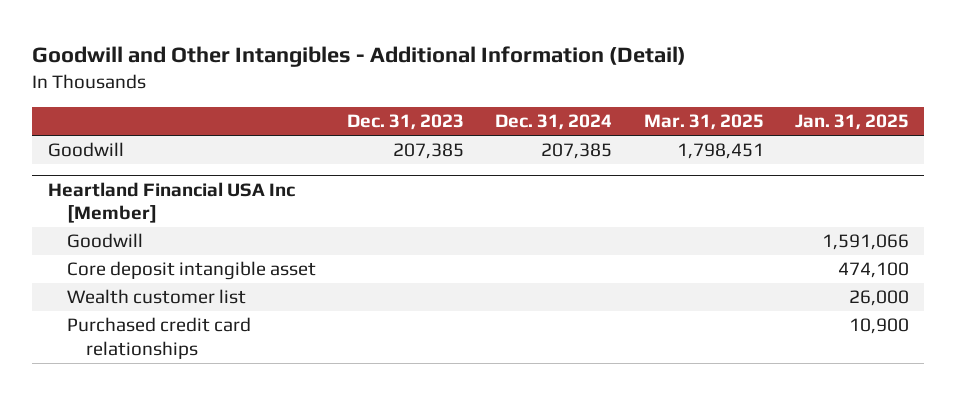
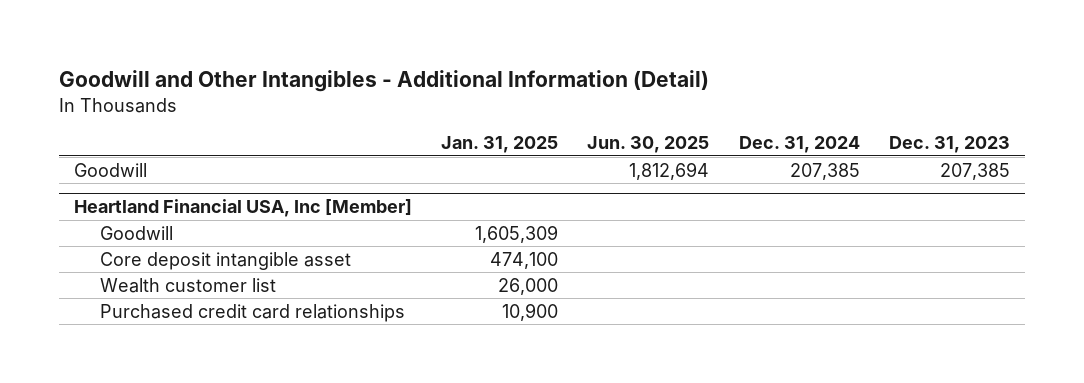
- | Dec. 31, 2023 | Dec. 31, 2024 | Mar. 31, 2025 | Jan. 31, 2025
+ | Jan. 31, 2025 | Jun. 30, 2025 | Dec. 31, 2024 | Dec. 31, 2023
- Heartland Financial USA Inc [Member]
- Goodwill | | | | 1,591,066
+ Heartland Financial USA, Inc [Member]
+ Goodwill | 1,605,309 | | |

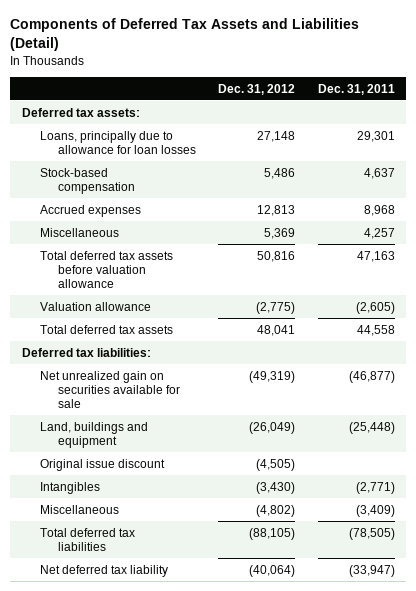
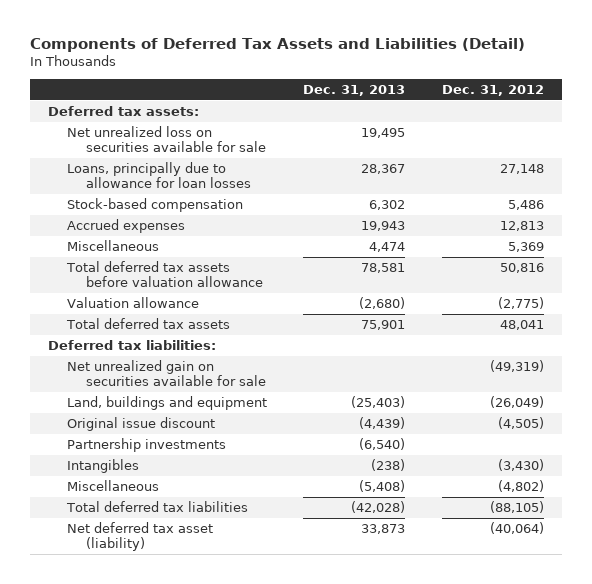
- | Dec. 31, 2012 | Dec. 31, 2011
+ | Dec. 31, 2013 | Dec. 31, 2012
+ Net unrealized loss on securities available for sale | 19,495 |
+ Partnership investments | (6,540) |
- Net deferred tax liability | (40,064) | (33,947)
+ Net deferred tax asset (liability) | 33,873 | (40,064)

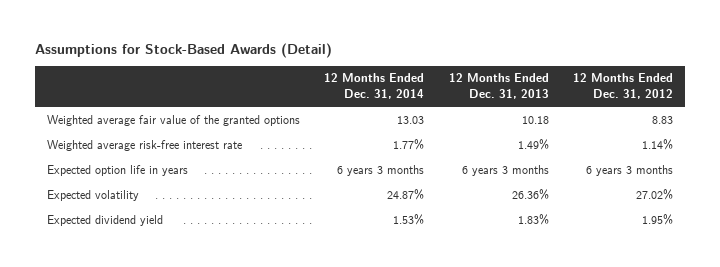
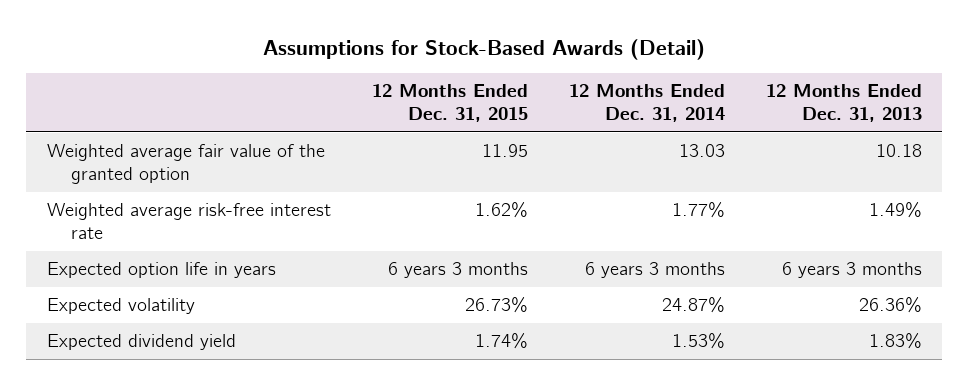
- | 12 Months Ended Dec. 31, 2014 | 12 Months Ended Dec. 31, 2013 | 12 Months Ended Dec. 31, 2012
+ | 12 Months Ended Dec. 31, 2015 | 12 Months Ended Dec. 31, 2014 | 12 Months Ended Dec. 31, 2013
- Weighted average fair value of the granted options | 13.03 | 10.18 | 8.83
+ Weighted average fair value of the granted option | 11.95 | 13.03 | 10.18

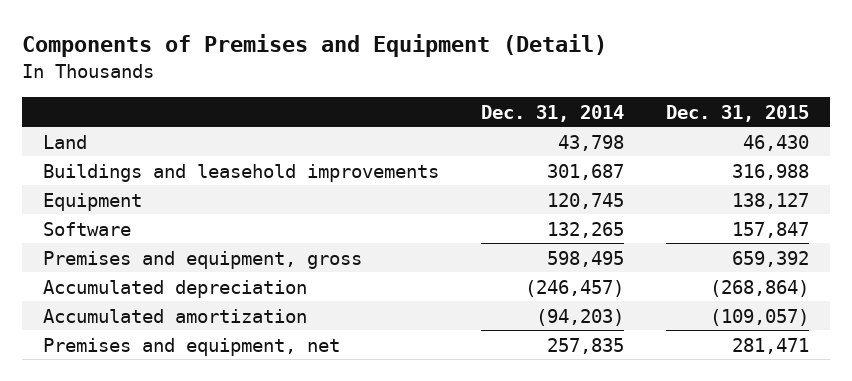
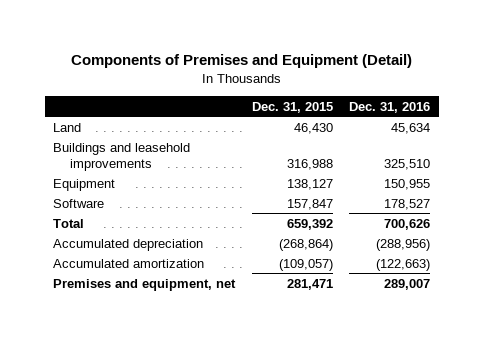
- | Dec. 31, 2014 | Dec. 31, 2015
+ | Dec. 31, 2015 | Dec. 31, 2016
- Premises and equipment, gross | 598,495 | 659,392
+ Total | 659,392 | 700,626

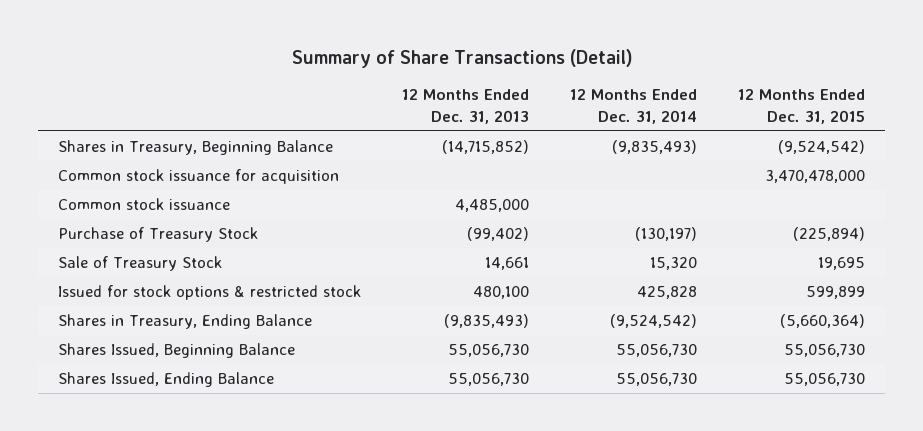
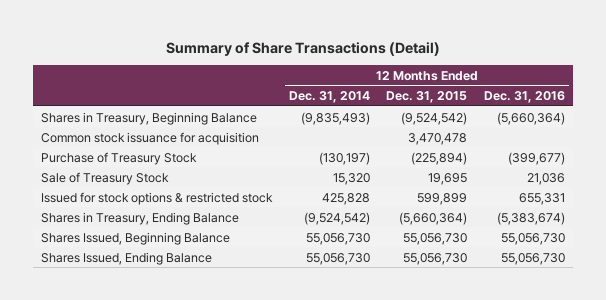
- | 12 Months Ended Dec. 31, 2013 | 12 Months Ended Dec. 31, 2014 | 12 Months Ended Dec. 31, 2015
+ | 12 Months Ended Dec. 31, 2014 | 12 Months Ended Dec. 31, 2015 | 12 Months Ended Dec. 31, 2016
- Common stock issuance for acquisition | | | 3,470,478,000
- Common stock issuance | 4,485,000 | |
+ Common stock issuance for acquisition | | 3,470,478 |

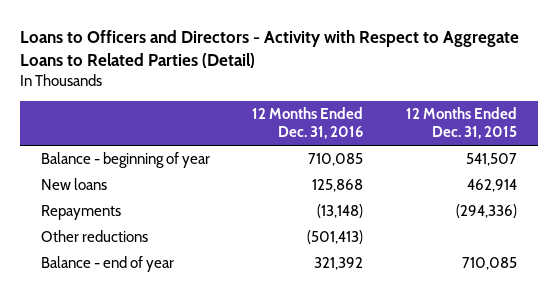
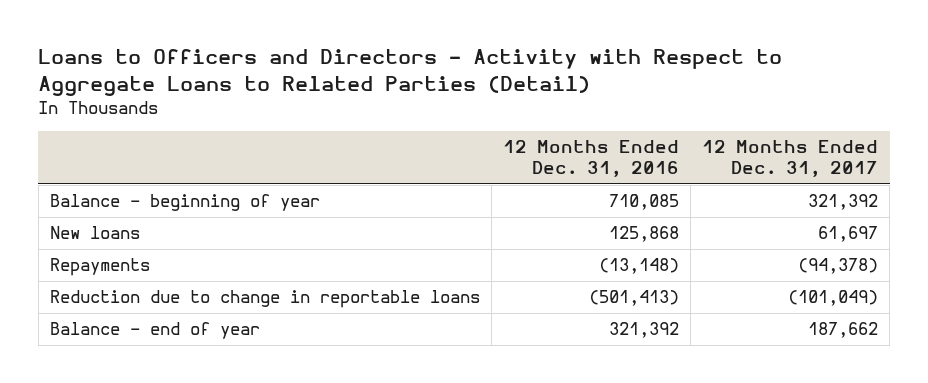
- | 12 Months Ended Dec. 31, 2016 | 12 Months Ended Dec. 31, 2015
+ | 12 Months Ended Dec. 31, 2016 | 12 Months Ended Dec. 31, 2017
- Other reductions | (501,413) |
+ Reduction due to change in reportable loans | (501,413) | (101,049)

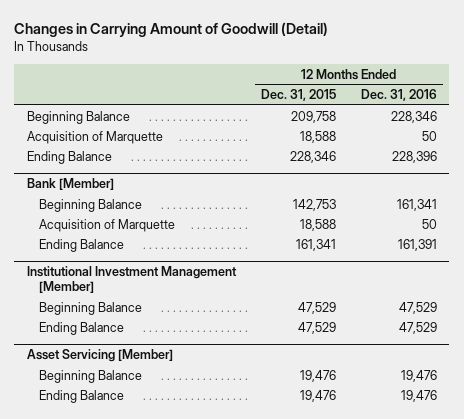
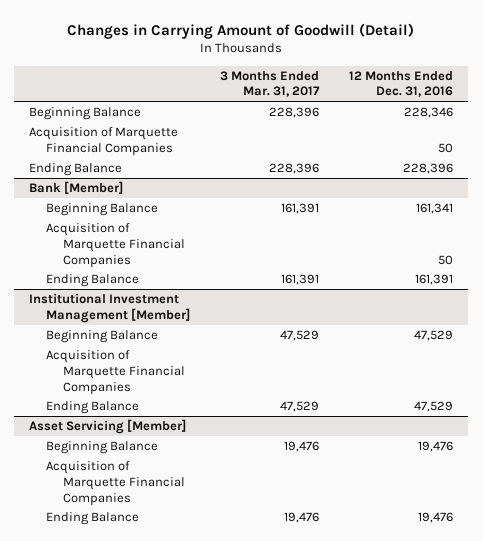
- | 12 Months Ended Dec. 31, 2015 | 12 Months Ended Dec. 31, 2016
+ | 3 Months Ended Mar. 31, 2017 | 12 Months Ended Dec. 31, 2016
- Acquisition of Marquette | 18,588 | 50
+ Acquisition of Marquette Financial Companies | | 50
@ Bank [Member]
- Acquisition of Marquette | 18,588 | 50
+ Acquisition of Marquette Financial Companies | | 50
@ Institutional Investment Management [Member]
+ Acquisition of Marquette Financial Companies
@ Asset Servicing [Member]
+ Acquisition of Marquette Financial Companies

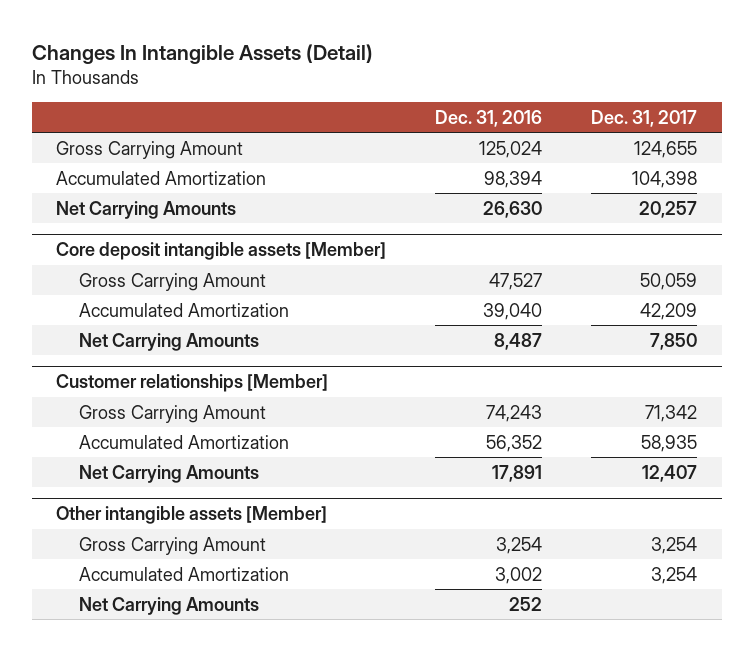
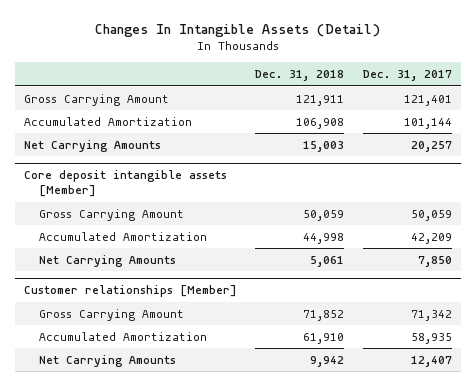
- | Dec. 31, 2016 | Dec. 31, 2017
+ | Dec. 31, 2018 | Dec. 31, 2017
- Gross Carrying Amount | 125,024 | 124,655
- Accumulated Amortization | 98,394 | 104,398
+ Gross Carrying Amount | 121,911 | 121,401
+ Accumulated Amortization | 106,908 | 101,144
- Other intangible assets [Member]
- Gross Carrying Amount | 3,254 | 3,254
- Accumulated Amortization | 3,002 | 3,254
- Net Carrying Amounts | 252 |

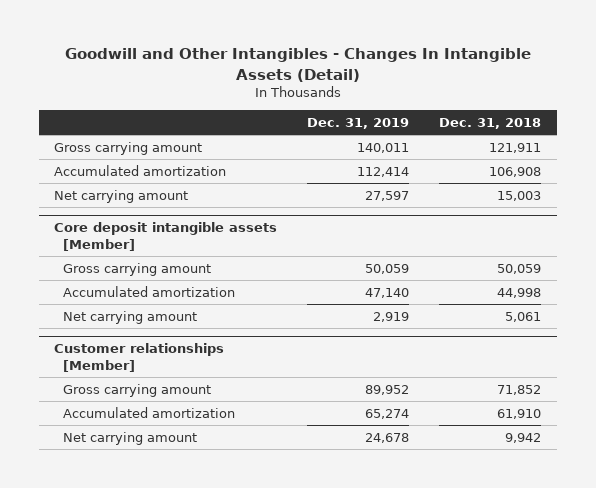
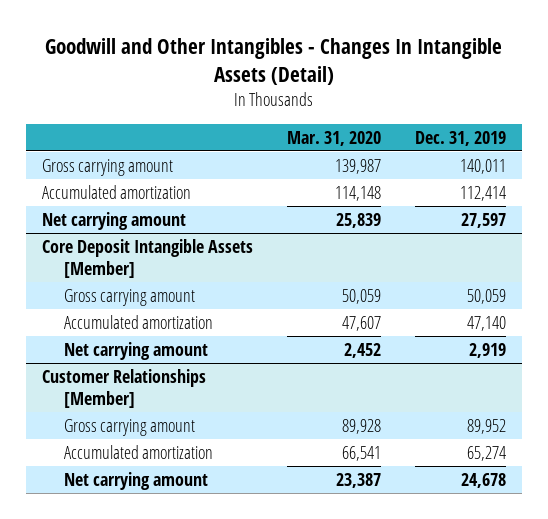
- | Dec. 31, 2019 | Dec. 31, 2018
+ | Mar. 31, 2020 | Dec. 31, 2019
- Core deposit intangible assets [Member]
+ Core Deposit Intangible Assets [Member]
- Customer relationships [Member]
+ Customer Relationships [Member]

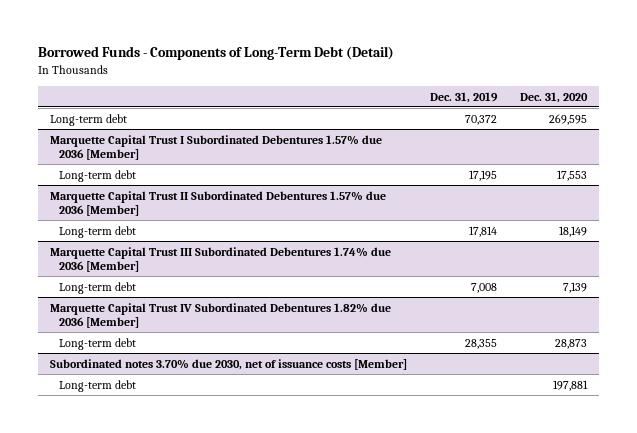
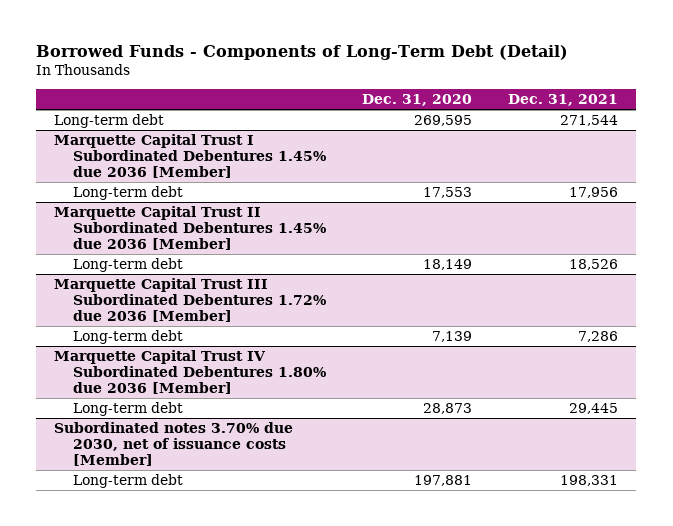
- | Dec. 31, 2019 | Dec. 31, 2020
+ | Dec. 31, 2020 | Dec. 31, 2021
- Marquette Capital Trust I Subordinated Debentures 1.57% due 2036 [Member]
+ Marquette Capital Trust I Subordinated Debentures 1.45% due 2036 [Member]
- Marquette Capital Trust II Subordinated Debentures 1.57% due 2036 [Member]
+ Marquette Capital Trust II Subordinated Debentures 1.45% due 2036 [Member]
- Marquette Capital Trust III Subordinated Debentures 1.74% due 2036 [Member]
+ Marquette Capital Trust III Subordinated Debentures 1.72% due 2036 [Member]
- Marquette Capital Trust IV Subordinated Debentures 1.82% due 2036 [Member]
+ Marquette Capital Trust IV Subordinated Debentures 1.80% due 2036 [Member]

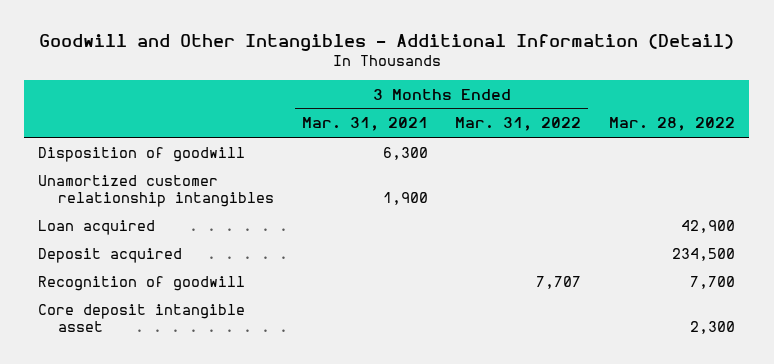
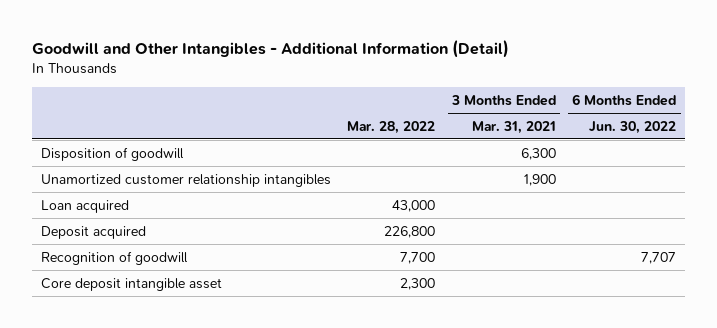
- | 3 Months Ended Mar. 31, 2021 | 3 Months Ended Mar. 31, 2022 | Mar. 28, 2022
+ | Mar. 28, 2022 | 3 Months Ended Mar. 31, 2021 | 6 Months Ended Jun. 30, 2022
- Loan acquired | | | 42,900
- Deposit acquired | | | 234,500
+ Loan acquired | 43,000 | |
+ Deposit acquired | 226,800 | |

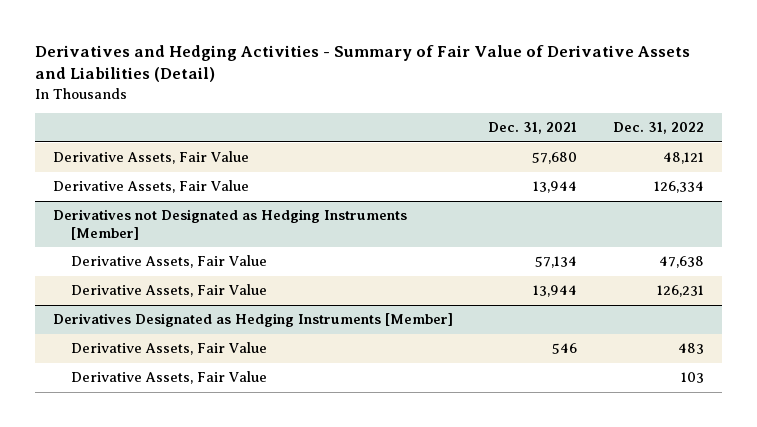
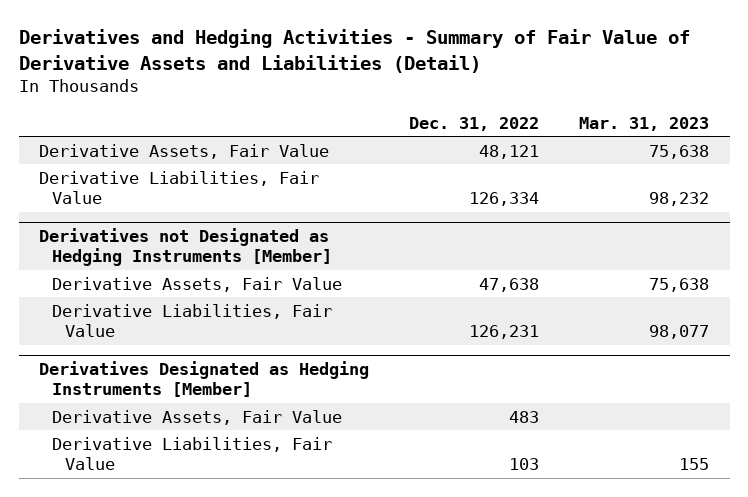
- | Dec. 31, 2021 | Dec. 31, 2022
+ | Dec. 31, 2022 | Mar. 31, 2023
- Derivative Assets, Fair Value | 13,944 | 126,334
+ Derivative Liabilities, Fair Value | 126,334 | 98,232
@ Derivatives not Designated as Hedging Instruments [Member]
- Derivative Assets, Fair Value | 13,944 | 126,231
+ Derivative Liabilities, Fair Value | 126,231 | 98,077
@ Derivatives Designated as Hedging Instruments [Member]
- Derivative Assets, Fair Value | | 103
+ Derivative Liabilities, Fair Value | 103 | 155

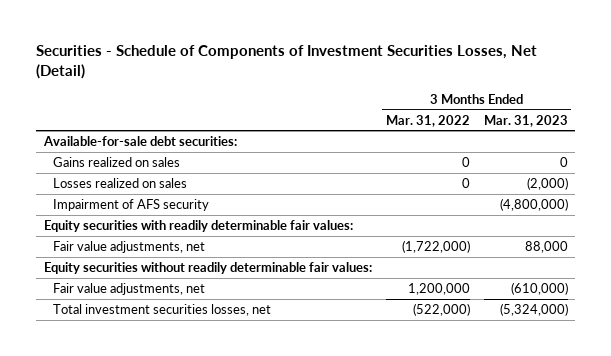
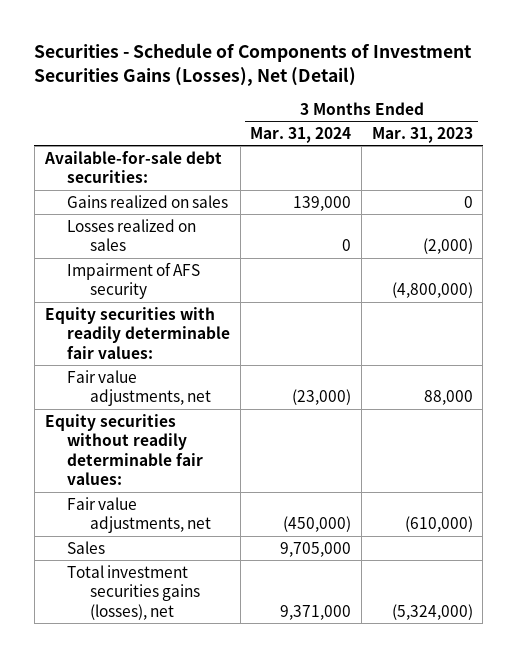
- Securities - Schedule of Components of Investment Securities Losses, Net (Detail)
+ Securities - Schedule of Components of Investment Securities Gains (Losses), Net (Detail)
- | 3 Months Ended Mar. 31, 2022 | 3 Months Ended Mar. 31, 2023
+ | 3 Months Ended Mar. 31, 2024 | 3 Months Ended Mar. 31, 2023
- Total investment securities losses, net | (522,000) | (5,324,000)
+ Sales | 9,705,000 |
+ Total investment securities gains (losses), net | 9,371,000 | (5,324,000)

